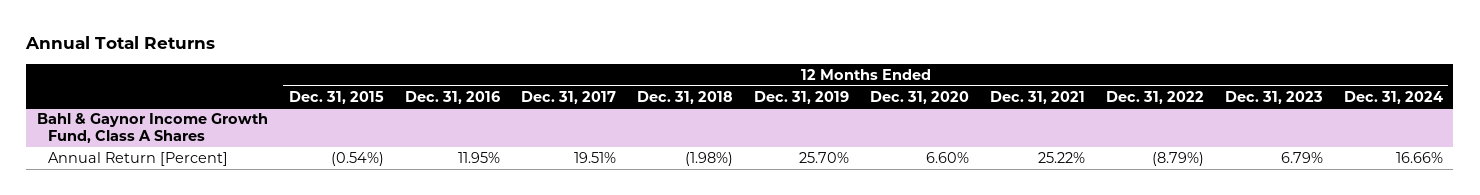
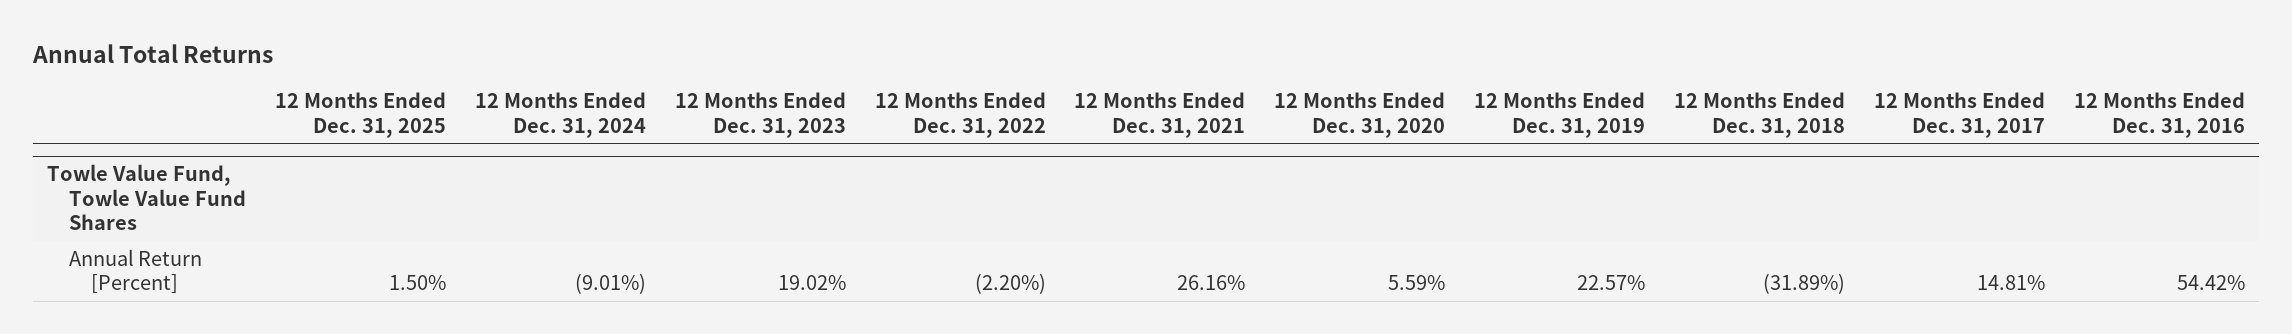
- | 12 Months Ended Dec. 31, 2015 | 12 Months Ended Dec. 31, 2016 | 12 Months Ended Dec. 31, 2017 | 12 Months Ended Dec. 31, 2018 | 12 Months Ended Dec. 31, 2019 | 12 Months Ended Dec. 31, 2020 | 12 Months Ended Dec. 31, 2021 | 12 Months Ended Dec. 31, 2022 | 12 Months Ended Dec. 31, 2023 | 12 Months Ended Dec. 31, 2024
+ | 12 Months Ended Dec. 31, 2025 | 12 Months Ended Dec. 31, 2024 | 12 Months Ended Dec. 31, 2023 | 12 Months Ended Dec. 31, 2022 | 12 Months Ended Dec. 31, 2021 | 12 Months Ended Dec. 31, 2020 | 12 Months Ended Dec. 31, 2019 | 12 Months Ended Dec. 31, 2018 | 12 Months Ended Dec. 31, 2017 | 12 Months Ended Dec. 31, 2016
- Bahl & Gaynor Income Growth Fund, Class A Shares
- Annual Return [Percent] | (0.54%) | 11.95% | 19.51% | (1.98%) | 25.70% | 6.60% | 25.22% | (8.79%) | 6.79% | 16.66%
+ Towle Value Fund, Towle Value Fund Shares
+ Annual Return [Percent] | 1.50% | (9.01%) | 19.02% | (2.20%) | 26.16% | 5.59% | 22.57% | (31.89%) | 14.81% | 54.42%

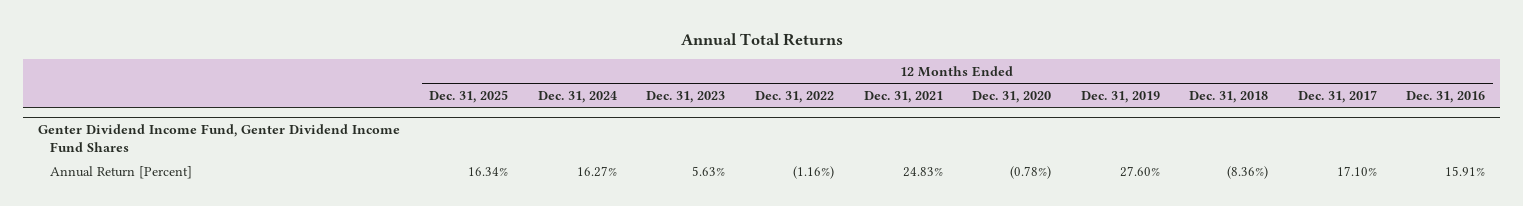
- Towle Value Fund, Towle Value Fund Shares
- Annual Return [Percent] | 1.50% | (9.01%) | 19.02% | (2.20%) | 26.16% | 5.59% | 22.57% | (31.89%) | 14.81% | 54.42%
+ Genter Dividend Income Fund, Genter Dividend Income Fund Shares
+ Annual Return [Percent] | 16.34% | 16.27% | 5.63% | (1.16%) | 24.83% | (0.78%) | 27.60% | (8.36%) | 17.10% | 15.91%

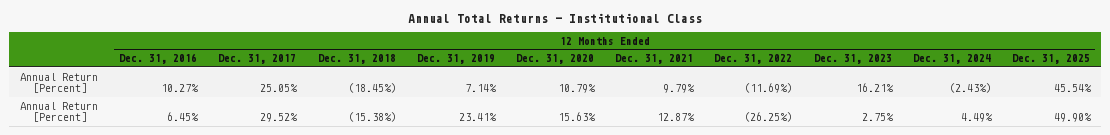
- Annual Total Returns
+ Annual Total Returns - Institutional Class
- | 12 Months Ended Dec. 31, 2025 | 12 Months Ended Dec. 31, 2024 | 12 Months Ended Dec. 31, 2023 | 12 Months Ended Dec. 31, 2022 | 12 Months Ended Dec. 31, 2021 | 12 Months Ended Dec. 31, 2020 | 12 Months Ended Dec. 31, 2019 | 12 Months Ended Dec. 31, 2018 | 12 Months Ended Dec. 31, 2017 | 12 Months Ended Dec. 31, 2016
+ | 12 Months Ended Dec. 31, 2016 | 12 Months Ended Dec. 31, 2017 | 12 Months Ended Dec. 31, 2018 | 12 Months Ended Dec. 31, 2019 | 12 Months Ended Dec. 31, 2020 | 12 Months Ended Dec. 31, 2021 | 12 Months Ended Dec. 31, 2022 | 12 Months Ended Dec. 31, 2023 | 12 Months Ended Dec. 31, 2024 | 12 Months Ended Dec. 31, 2025
- Genter Dividend Income Fund, Genter Dividend Income Fund Shares
- Annual Return [Percent] | 16.34% | 16.27% | 5.63% | (1.16%) | 24.83% | (0.78%) | 27.60% | (8.36%) | 17.10% | 15.91%
+ Annual Return [Percent] | 10.27% | 25.05% | (18.45%) | 7.14% | 10.79% | 9.79% | (11.69%) | 16.21% | (2.43%) | 45.54%
+ Annual Return [Percent] | 6.45% | 29.52% | (15.38%) | 23.41% | 15.63% | 12.87% | (26.25%) | 2.75% | 4.49% | 49.90%

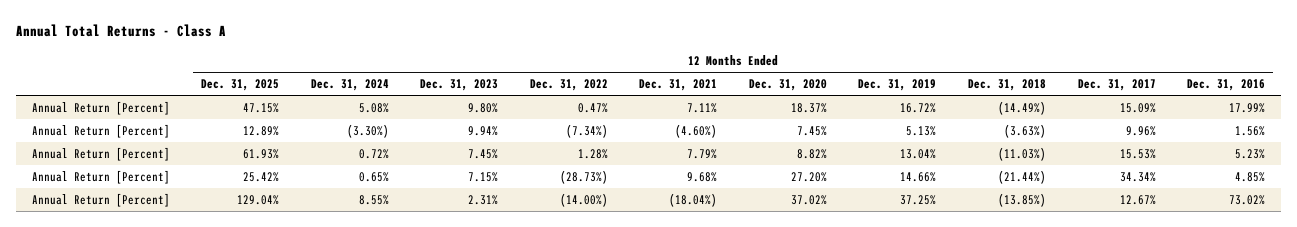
- Annual Total Returns - Institutional Class
+ Annual Total Returns - Class A
- | 12 Months Ended Dec. 31, 2016 | 12 Months Ended Dec. 31, 2017 | 12 Months Ended Dec. 31, 2018 | 12 Months Ended Dec. 31, 2019 | 12 Months Ended Dec. 31, 2020 | 12 Months Ended Dec. 31, 2021 | 12 Months Ended Dec. 31, 2022 | 12 Months Ended Dec. 31, 2023 | 12 Months Ended Dec. 31, 2024 | 12 Months Ended Dec. 31, 2025
+ | 12 Months Ended Dec. 31, 2025 | 12 Months Ended Dec. 31, 2024 | 12 Months Ended Dec. 31, 2023 | 12 Months Ended Dec. 31, 2022 | 12 Months Ended Dec. 31, 2021 | 12 Months Ended Dec. 31, 2020 | 12 Months Ended Dec. 31, 2019 | 12 Months Ended Dec. 31, 2018 | 12 Months Ended Dec. 31, 2017 | 12 Months Ended Dec. 31, 2016
- Annual Return [Percent] | 10.27% | 25.05% | (18.45%) | 7.14% | 10.79% | 9.79% | (11.69%) | 16.21% | (2.43%) | 45.54%
- Annual Return [Percent] | 6.45% | 29.52% | (15.38%) | 23.41% | 15.63% | 12.87% | (26.25%) | 2.75% | 4.49% | 49.90%
+ Annual Return [Percent] | 47.15% | 5.08% | 9.80% | 0.47% | 7.11% | 18.37% | 16.72% | (14.49%) | 15.09% | 17.99%
+ Annual Return [Percent] | 12.89% | (3.30%) | 9.94% | (7.34%) | (4.60%) | 7.45% | 5.13% | (3.63%) | 9.96% | 1.56%
+ Annual Return [Percent] | 61.93% | 0.72% | 7.45% | 1.28% | 7.79% | 8.82% | 13.04% | (11.03%) | 15.53% | 5.23%
+ Annual Return [Percent] | 25.42% | 0.65% | 7.15% | (28.73%) | 9.68% | 27.20% | 14.66% | (21.44%) | 34.34% | 4.85%
+ Annual Return [Percent] | 129.04% | 8.55% | 2.31% | (14.00%) | (18.04%) | 37.02% | 37.25% | (13.85%) | 12.67% | 73.02%

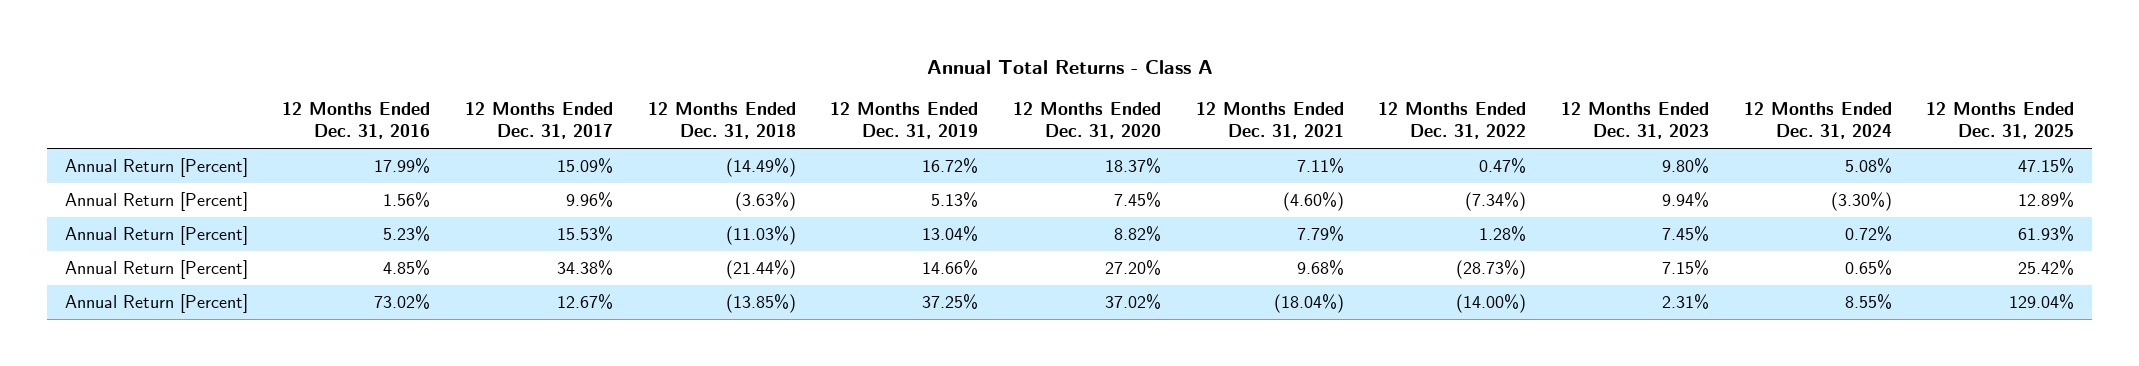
- | 12 Months Ended Dec. 31, 2025 | 12 Months Ended Dec. 31, 2024 | 12 Months Ended Dec. 31, 2023 | 12 Months Ended Dec. 31, 2022 | 12 Months Ended Dec. 31, 2021 | 12 Months Ended Dec. 31, 2020 | 12 Months Ended Dec. 31, 2019 | 12 Months Ended Dec. 31, 2018 | 12 Months Ended Dec. 31, 2017 | 12 Months Ended Dec. 31, 2016
+ | 12 Months Ended Dec. 31, 2016 | 12 Months Ended Dec. 31, 2017 | 12 Months Ended Dec. 31, 2018 | 12 Months Ended Dec. 31, 2019 | 12 Months Ended Dec. 31, 2020 | 12 Months Ended Dec. 31, 2021 | 12 Months Ended Dec. 31, 2022 | 12 Months Ended Dec. 31, 2023 | 12 Months Ended Dec. 31, 2024 | 12 Months Ended Dec. 31, 2025
- Annual Return [Percent] | 25.42% | 0.65% | 7.15% | (28.73%) | 9.68% | 27.20% | 14.66% | (21.44%) | 34.34% | 4.85%
+ Annual Return [Percent] | 4.85% | 34.38% | (21.44%) | 14.66% | 27.20% | 9.68% | (28.73%) | 7.15% | 0.65% | 25.42%

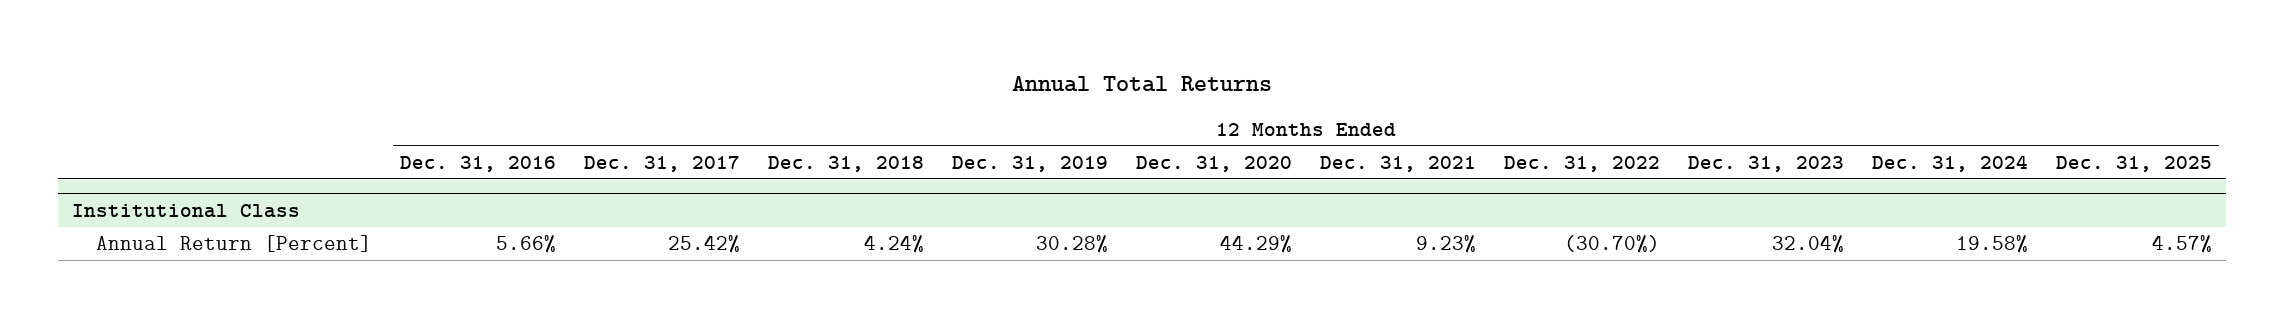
- Annual Total Returns - Class A
+ Annual Total Returns
- Annual Return [Percent] | 17.99% | 15.09% | (14.49%) | 16.72% | 18.37% | 7.11% | 0.47% | 9.80% | 5.08% | 47.15%
- Annual Return [Percent] | 1.56% | 9.96% | (3.63%) | 5.13% | 7.45% | (4.60%) | (7.34%) | 9.94% | (3.30%) | 12.89%
- Annual Return [Percent] | 5.23% | 15.53% | (11.03%) | 13.04% | 8.82% | 7.79% | 1.28% | 7.45% | 0.72% | 61.93%
- Annual Return [Percent] | 4.85% | 34.38% | (21.44%) | 14.66% | 27.20% | 9.68% | (28.73%) | 7.15% | 0.65% | 25.42%
- Annual Return [Percent] | 73.02% | 12.67% | (13.85%) | 37.25% | 37.02% | (18.04%) | (14.00%) | 2.31% | 8.55% | 129.04%
+ Institutional Class
+ Annual Return [Percent] | 5.66% | 25.42% | 4.24% | 30.28% | 44.29% | 9.23% | (30.70%) | 32.04% | 19.58% | 4.57%

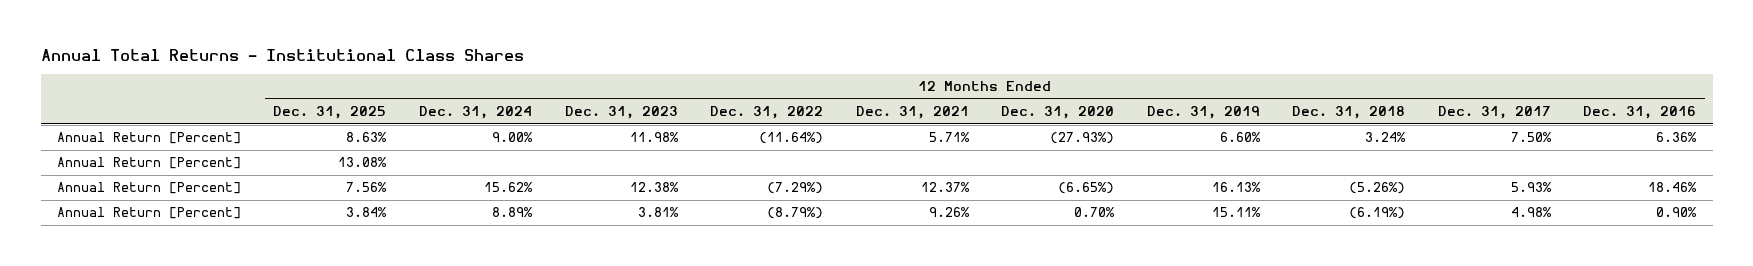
- Annual Total Returns
+ Annual Total Returns - Institutional Class Shares
- | 12 Months Ended Dec. 31, 2016 | 12 Months Ended Dec. 31, 2017 | 12 Months Ended Dec. 31, 2018 | 12 Months Ended Dec. 31, 2019 | 12 Months Ended Dec. 31, 2020 | 12 Months Ended Dec. 31, 2021 | 12 Months Ended Dec. 31, 2022 | 12 Months Ended Dec. 31, 2023 | 12 Months Ended Dec. 31, 2024 | 12 Months Ended Dec. 31, 2025
+ | 12 Months Ended Dec. 31, 2025 | 12 Months Ended Dec. 31, 2024 | 12 Months Ended Dec. 31, 2023 | 12 Months Ended Dec. 31, 2022 | 12 Months Ended Dec. 31, 2021 | 12 Months Ended Dec. 31, 2020 | 12 Months Ended Dec. 31, 2019 | 12 Months Ended Dec. 31, 2018 | 12 Months Ended Dec. 31, 2017 | 12 Months Ended Dec. 31, 2016
- Institutional Class
- Annual Return [Percent] | 5.66% | 25.42% | 4.24% | 30.28% | 44.29% | 9.23% | (30.70%) | 32.04% | 19.58% | 4.57%
+ Annual Return [Percent] | 8.63% | 9.00% | 11.98% | (11.64%) | 5.71% | (27.93%) | 6.60% | 3.24% | 7.50% | 6.36%
+ Annual Return [Percent] | 13.08% | | | | | | | | |
+ Annual Return [Percent] | 7.56% | 15.62% | 12.38% | (7.29%) | 12.37% | (6.65%) | 16.13% | (5.26%) | 5.93% | 18.46%
+ Annual Return [Percent] | 3.84% | 8.89% | 3.81% | (8.79%) | 9.26% | 0.70% | 15.11% | (6.19%) | 4.98% | 0.90%

